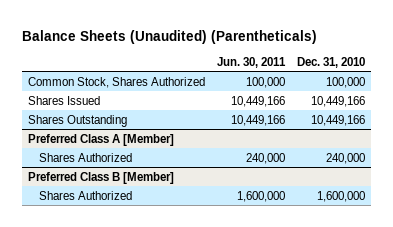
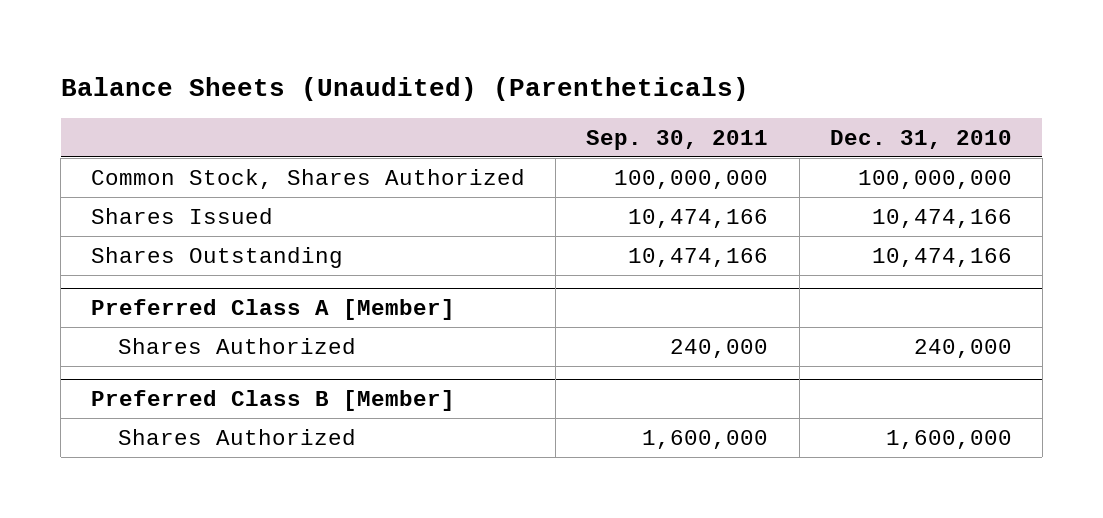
- | Jun. 30, 2011 | Dec. 31, 2010
+ | Sep. 30, 2011 | Dec. 31, 2010
- Common Stock, Shares Authorized | 100,000 | 100,000
- Shares Issued | 10,449,166 | 10,449,166
- Shares Outstanding | 10,449,166 | 10,449,166
+ Common Stock, Shares Authorized | 100,000,000 | 100,000,000
+ Shares Issued | 10,474,166 | 10,474,166
+ Shares Outstanding | 10,474,166 | 10,474,166

